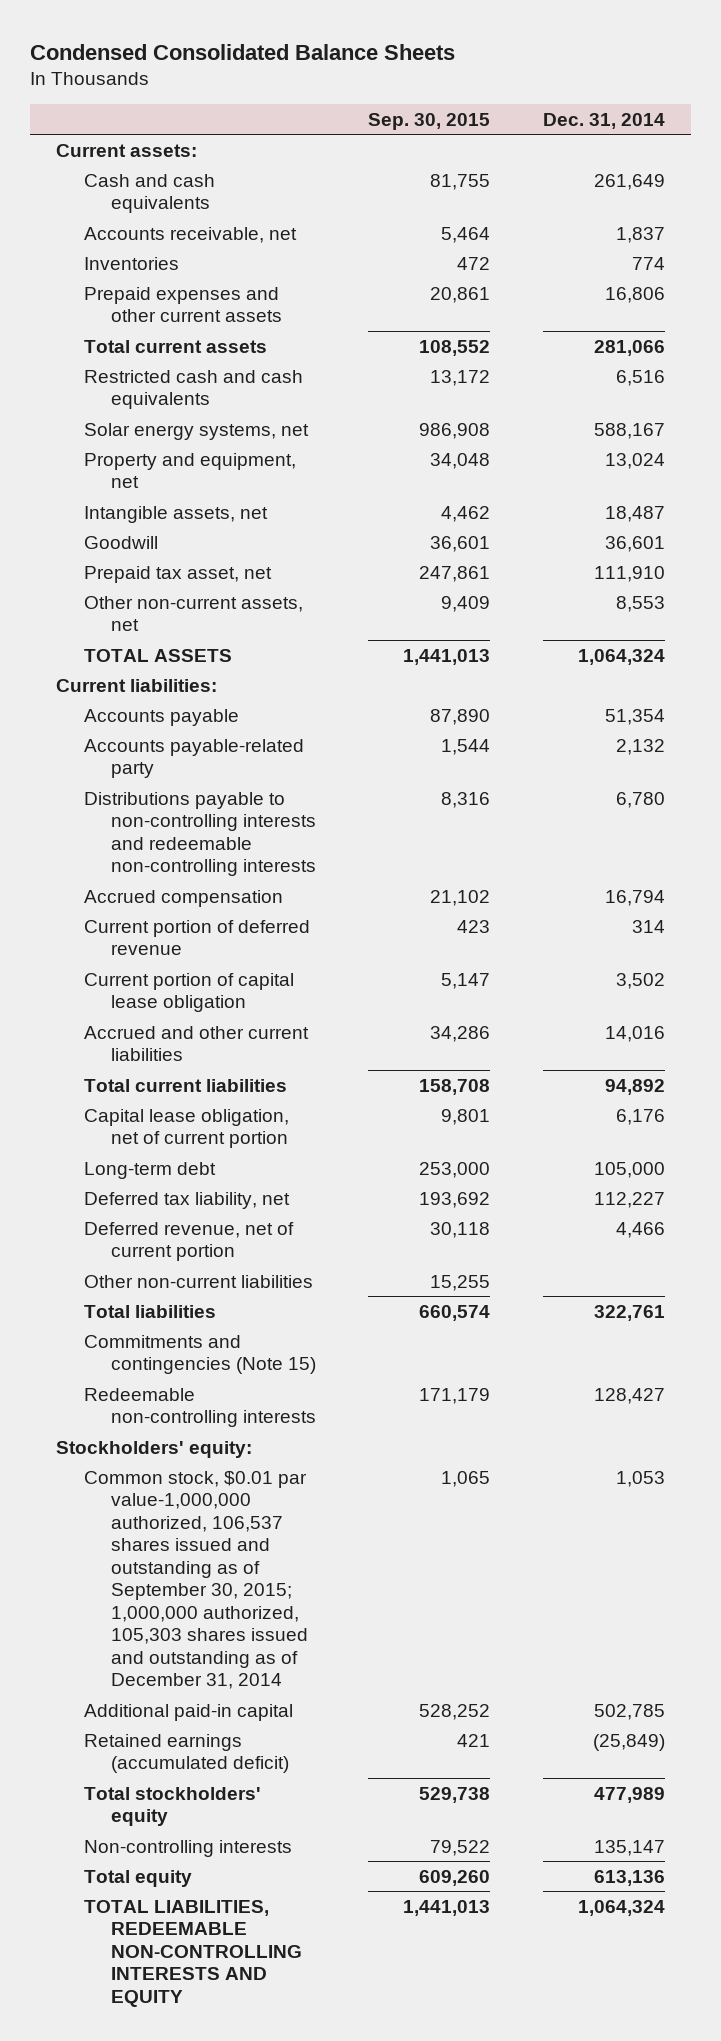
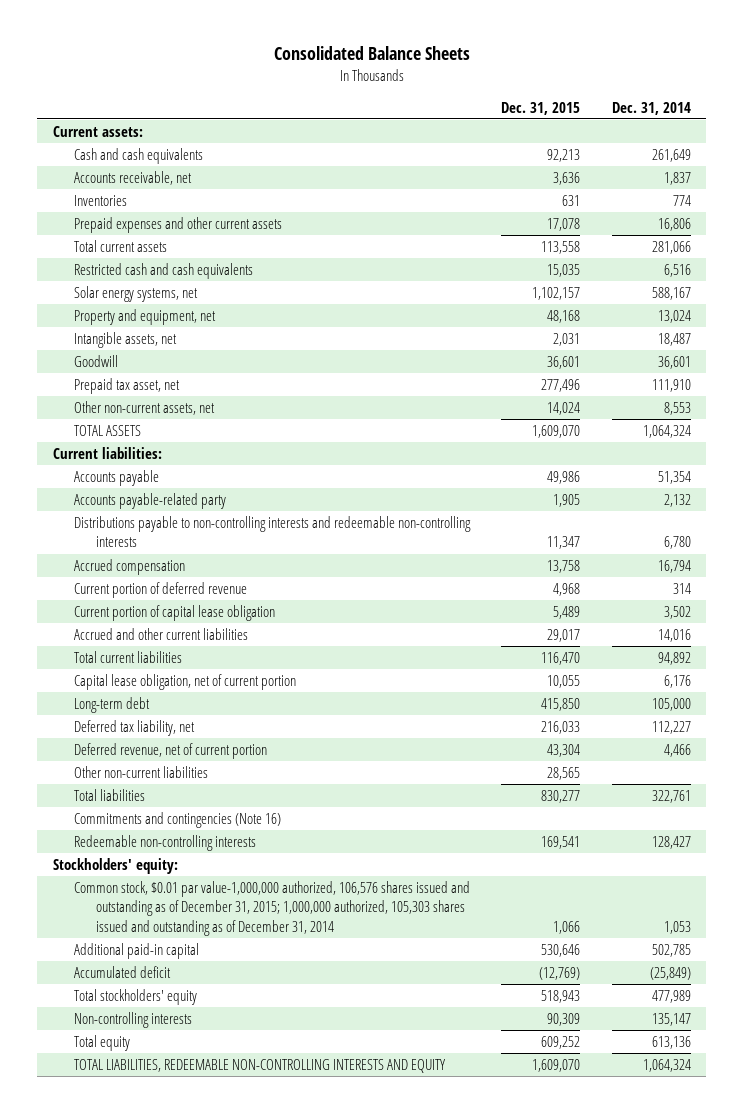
- Condensed Consolidated Balance Sheets
+ Consolidated Balance Sheets
- | Sep. 30, 2015 | Dec. 31, 2014
+ | Dec. 31, 2015 | Dec. 31, 2014
- Commitments and contingencies (Note 15)
+ Commitments and contingencies (Note 16)
- Common stock, $0.01 par value-1,000,000 authorized, 106,537 shares issued and outstanding as of September 30, 2015; 1,000,000 authorized, 105,303 shares issued and outstanding as of December 31, 2014 | 1,065 | 1,053
+ Common stock, $0.01 par value-1,000,000 authorized, 106,576 shares issued and outstanding as of December 31, 2015; 1,000,000 authorized, 105,303 shares issued and outstanding as of December 31, 2014 | 1,066 | 1,053
- Retained earnings (accumulated deficit) | 421 | (25,849)
+ Accumulated deficit | (12,769) | (25,849)

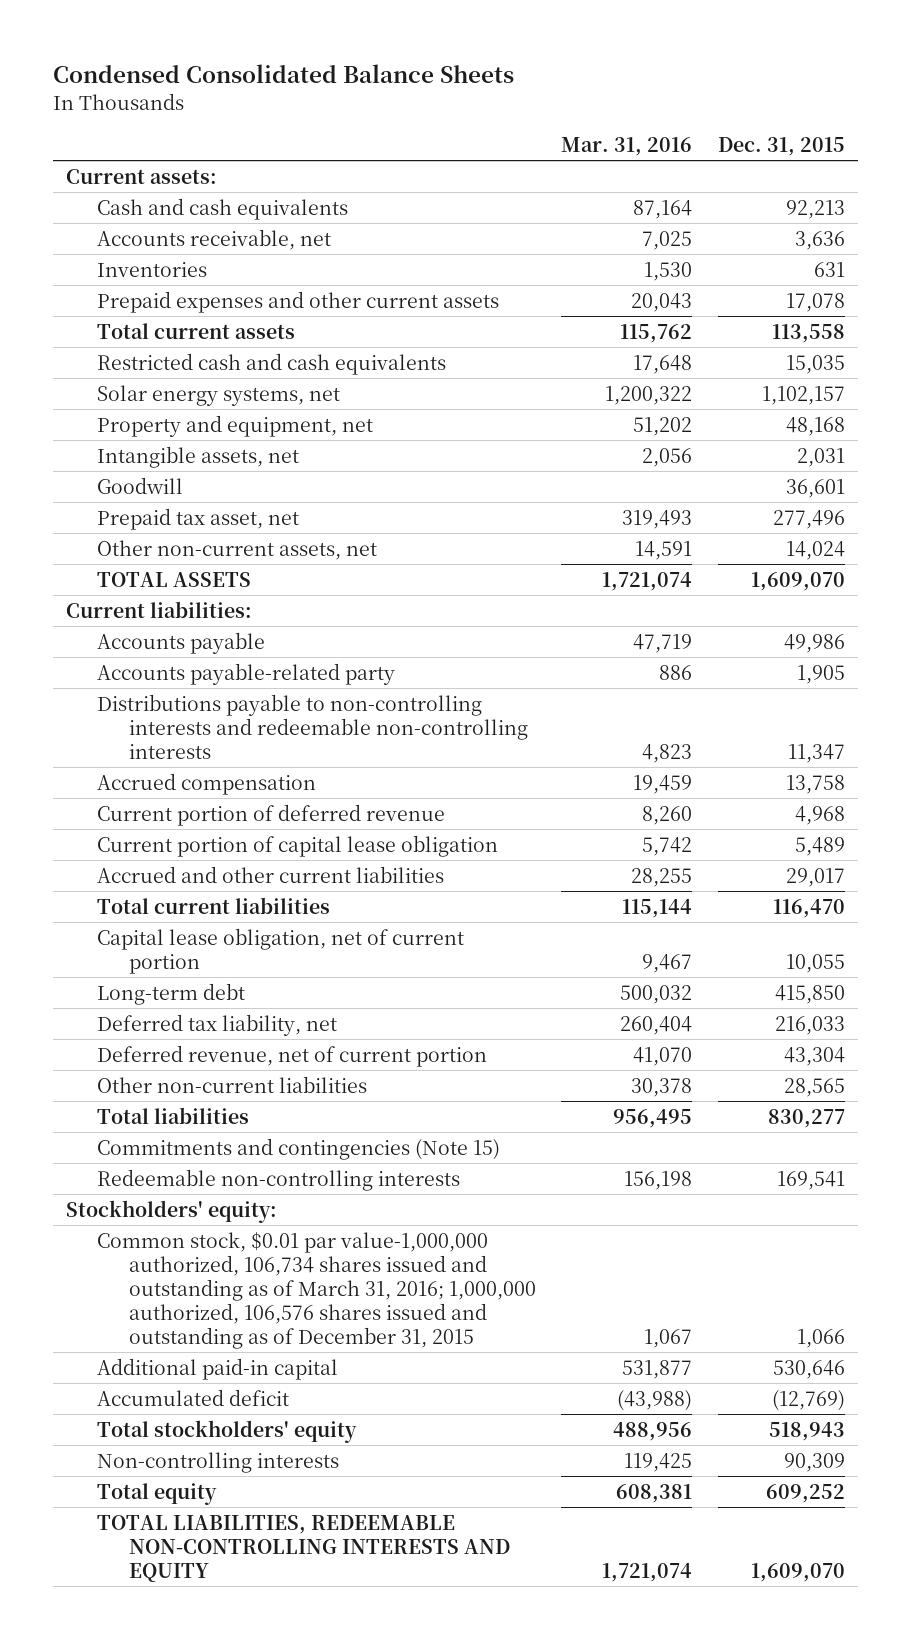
- Consolidated Balance Sheets
+ Condensed Consolidated Balance Sheets
- | Dec. 31, 2015 | Dec. 31, 2014
+ | Mar. 31, 2016 | Dec. 31, 2015
- Commitments and contingencies (Note 16)
+ Commitments and contingencies (Note 15)
- Common stock, $0.01 par value-1,000,000 authorized, 106,576 shares issued and outstanding as of December 31, 2015; 1,000,000 authorized, 105,303 shares issued and outstanding as of December 31, 2014 | 1,066 | 1,053
+ Common stock, $0.01 par value-1,000,000 authorized, 106,734 shares issued and outstanding as of March 31, 2016; 1,000,000 authorized, 106,576 shares issued and outstanding as of December 31, 2015 | 1,067 | 1,066

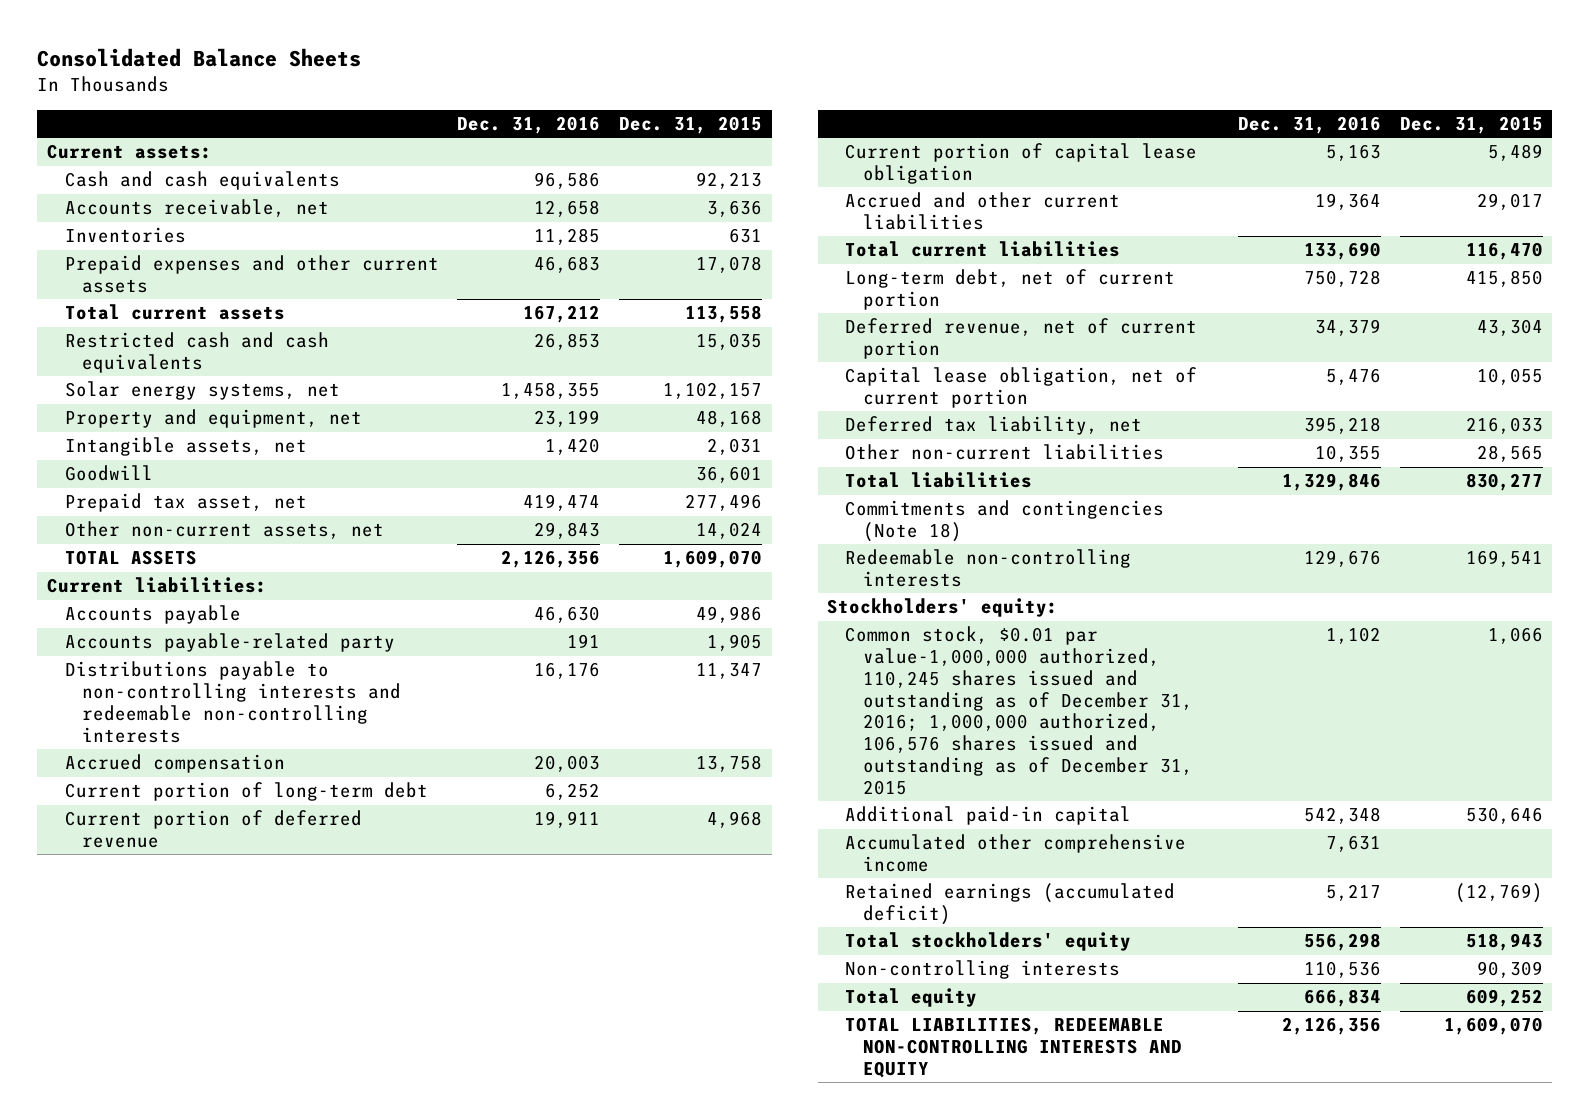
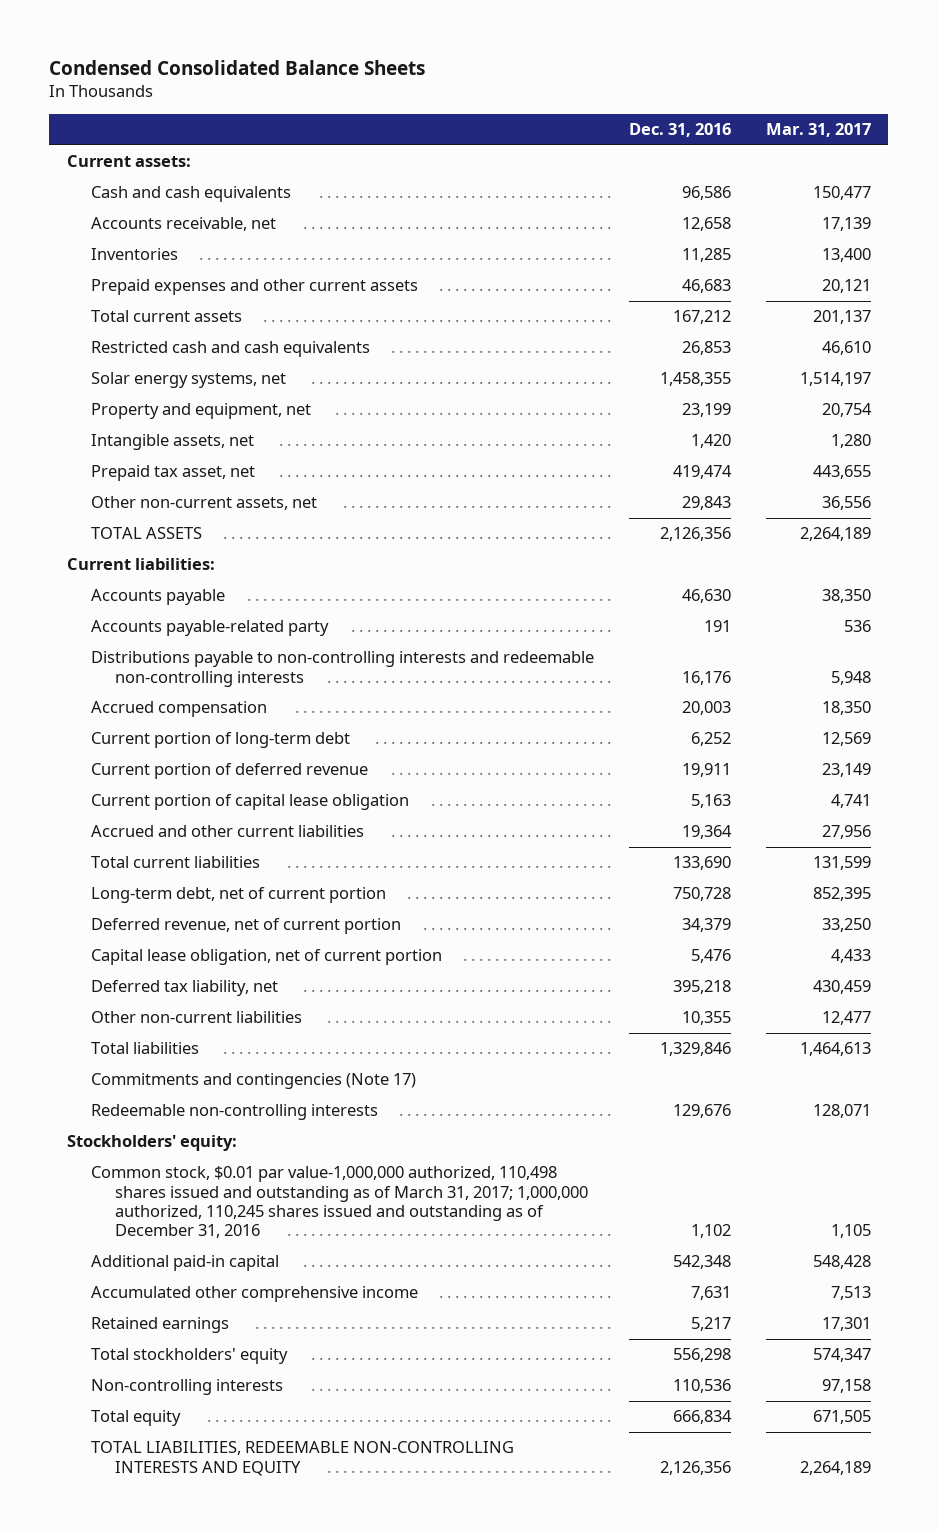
- Consolidated Balance Sheets
+ Condensed Consolidated Balance Sheets
- | Dec. 31, 2016 | Dec. 31, 2015
+ | Dec. 31, 2016 | Mar. 31, 2017
- Goodwill | | 36,601
- Commitments and contingencies (Note 18)
+ Commitments and contingencies (Note 17)
- Common stock, $0.01 par value-1,000,000 authorized, 110,245 shares issued and outstanding as of December 31, 2016; 1,000,000 authorized, 106,576 shares issued and outstanding as of December 31, 2015 | 1,102 | 1,066
+ Common stock, $0.01 par value-1,000,000 authorized, 110,498 shares issued and outstanding as of March 31, 2017; 1,000,000 authorized, 110,245 shares issued and outstanding as of December 31, 2016 | 1,102 | 1,105
- Retained earnings (accumulated deficit) | 5,217 | (12,769)
+ Retained earnings | 5,217 | 17,301

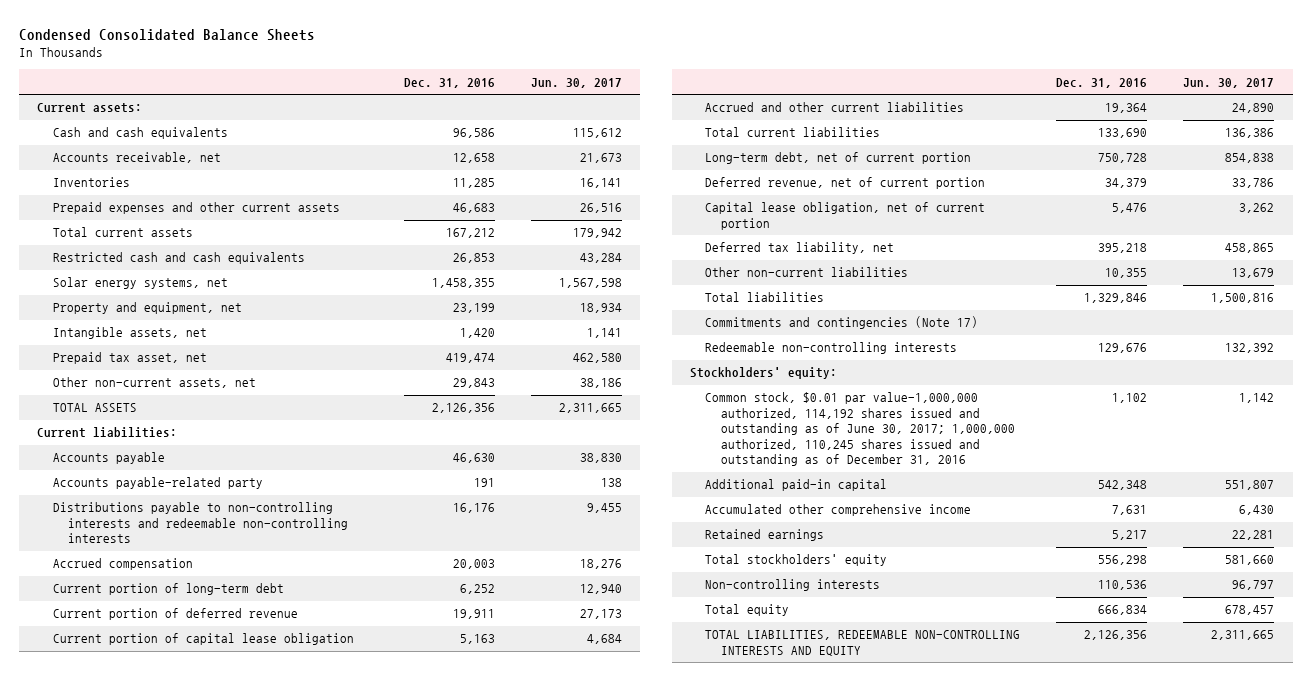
- | Dec. 31, 2016 | Mar. 31, 2017
+ | Dec. 31, 2016 | Jun. 30, 2017
- Common stock, $0.01 par value-1,000,000 authorized, 110,498 shares issued and outstanding as of March 31, 2017; 1,000,000 authorized, 110,245 shares issued and outstanding as of December 31, 2016 | 1,102 | 1,105
+ Common stock, $0.01 par value-1,000,000 authorized, 114,192 shares issued and outstanding as of June 30, 2017; 1,000,000 authorized, 110,245 shares issued and outstanding as of December 31, 2016 | 1,102 | 1,142

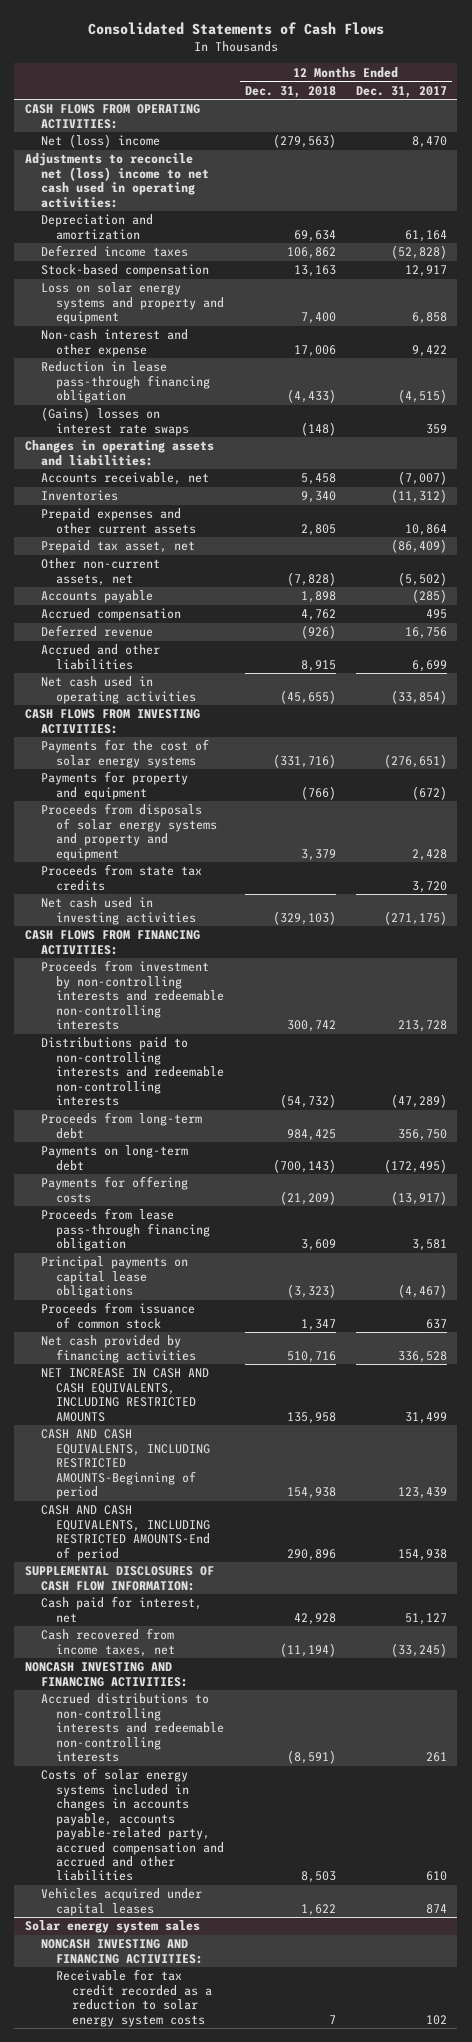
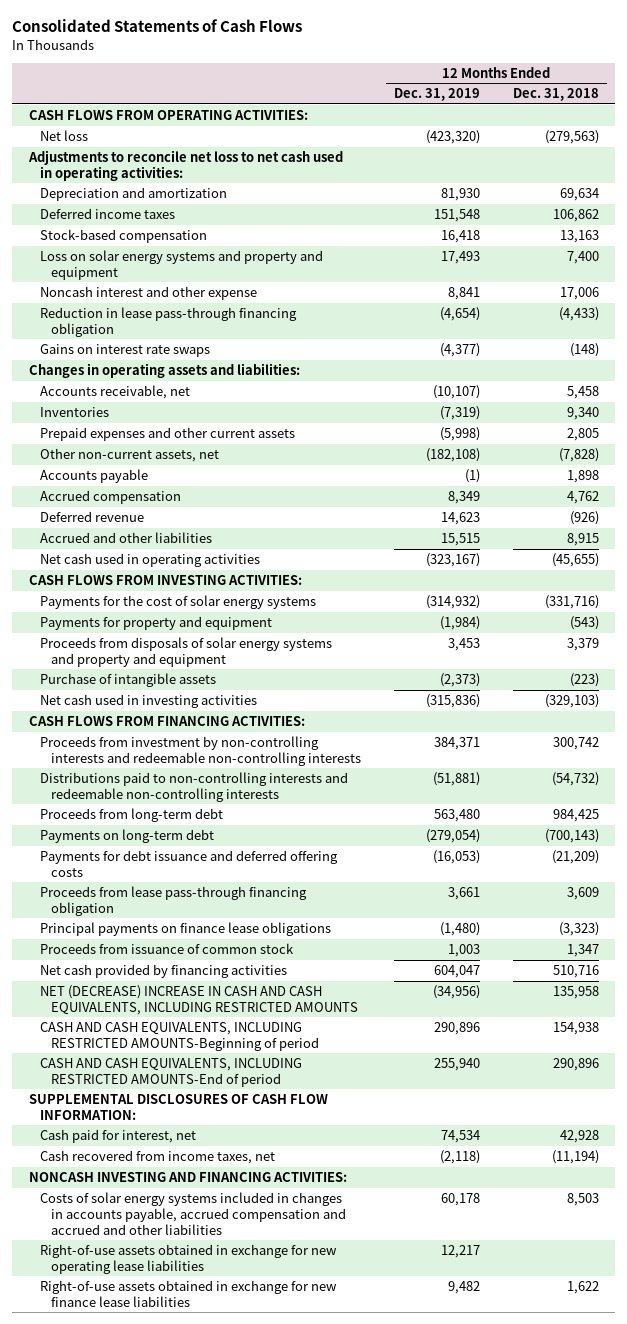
- | 12 Months Ended Dec. 31, 2018 | 12 Months Ended Dec. 31, 2017
+ | 12 Months Ended Dec. 31, 2019 | 12 Months Ended Dec. 31, 2018
- Net (loss) income | (279,563) | 8,470
- Adjustments to reconcile net (loss) income to net cash used in operating activities:
+ Net loss | (423,320) | (279,563)
+ Adjustments to reconcile net loss to net cash used in operating activities:
- Non-cash interest and other expense | 17,006 | 9,422
+ Noncash interest and other expense | 8,841 | 17,006
- (Gains) losses on interest rate swaps | (148) | 359
+ Gains on interest rate swaps | (4,377) | (148)
- Prepaid tax asset, net | | (86,409)
- Payments for property and equipment | (766) | (672)
+ Payments for property and equipment | (1,984) | (543)
- Proceeds from state tax credits | | 3,720
+ Purchase of intangible assets | (2,373) | (223)
- Payments for offering costs | (21,209) | (13,917)
+ Payments for debt issuance and deferred offering costs | (16,053) | (21,209)
- Principal payments on capital lease obligations | (3,323) | (4,467)
+ Principal payments on finance lease obligations | (1,480) | (3,323)
- NET INCREASE IN CASH AND CASH EQUIVALENTS, INCLUDING RESTRICTED AMOUNTS | 135,958 | 31,499
+ NET (DECREASE) INCREASE IN CASH AND CASH EQUIVALENTS, INCLUDING RESTRICTED AMOUNTS | (34,956) | 135,958
- Accrued distributions to non-controlling interests and redeemable non-controlling interests | (8,591) | 261
- Costs of solar energy systems included in changes in accounts payable, accounts payable-related party, accrued compensation and accrued and other liabilities | 8,503 | 610
- Vehicles acquired under capital leases | 1,622 | 874
- Solar energy system sales
- NONCASH INVESTING AND FINANCING ACTIVITIES:
- Receivable for tax credit recorded as a reduction to solar energy system costs | 7 | 102
+ Costs of solar energy systems included in changes in accounts payable, accrued compensation and accrued and other liabilities | 60,178 | 8,503
+ Right-of-use assets obtained in exchange for new operating lease liabilities | 12,217 |
+ Right-of-use assets obtained in exchange for new finance lease liabilities | 9,482 | 1,622

